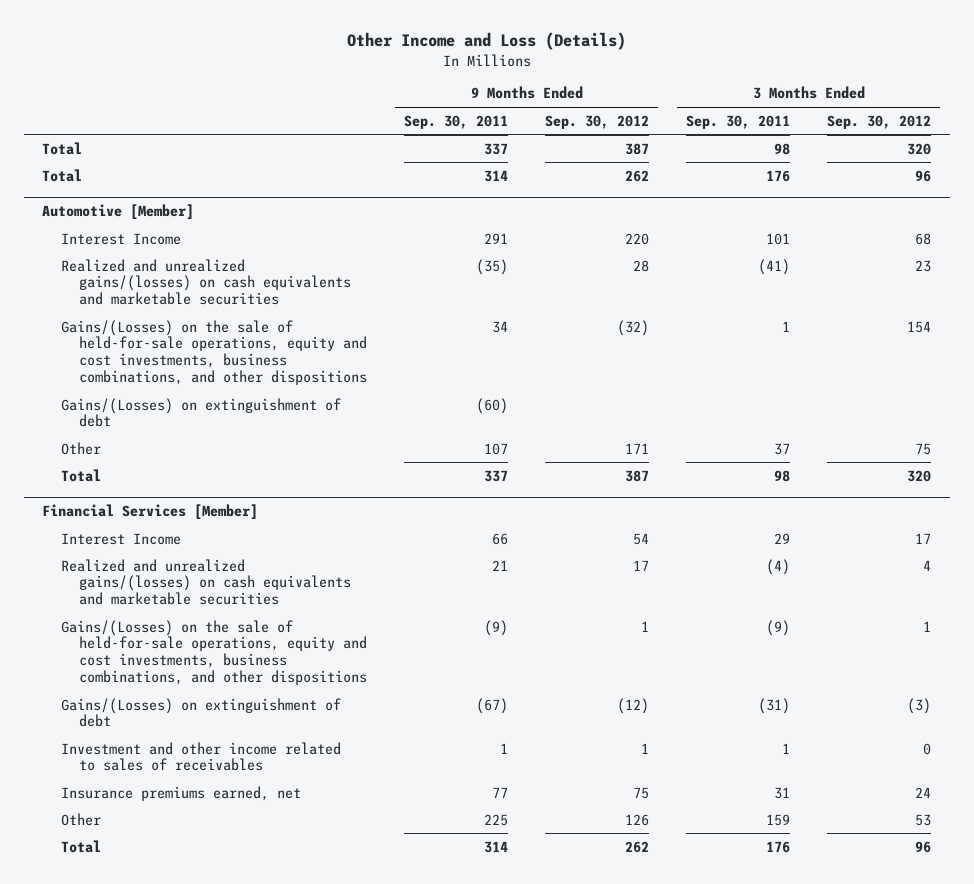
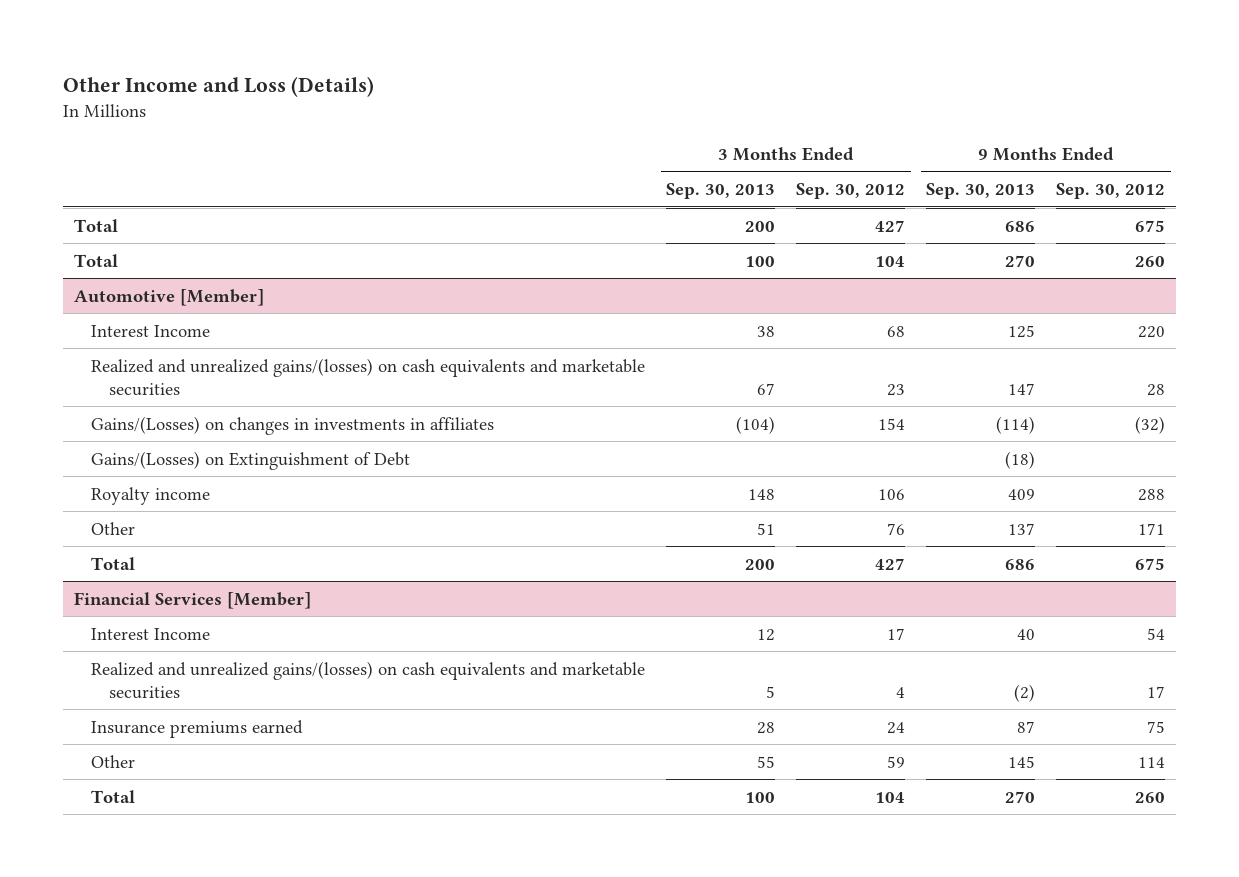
- | 9 Months Ended Sep. 30, 2011 | 9 Months Ended Sep. 30, 2012 | 3 Months Ended Sep. 30, 2011 | 3 Months Ended Sep. 30, 2012
+ | 3 Months Ended Sep. 30, 2013 | 3 Months Ended Sep. 30, 2012 | 9 Months Ended Sep. 30, 2013 | 9 Months Ended Sep. 30, 2012
- Total | 337 | 387 | 98 | 320
- Total | 314 | 262 | 176 | 96
+ Total | 200 | 427 | 686 | 675
+ Total | 100 | 104 | 270 | 260
@ Automotive [Member]
- Gains/(Losses) on the sale of held-for-sale operations, equity and cost investments, business combinations, and other dispositions | 34 | (32) | 1 | 154
- Gains/(Losses) on extinguishment of debt | (60) | | |
- Other | 107 | 171 | 37 | 75
- Total | 337 | 387 | 98 | 320
+ Gains/(Losses) on changes in investments in affiliates | (104) | 154 | (114) | (32)
+ Gains/(Losses) on Extinguishment of Debt | | | (18) |
+ Royalty income | 148 | 106 | 409 | 288
+ Other | 51 | 76 | 137 | 171
+ Total | 200 | 427 | 686 | 675
@ Financial Services [Member]
- Gains/(Losses) on the sale of held-for-sale operations, equity and cost investments, business combinations, and other dispositions | (9) | 1 | (9) | 1
- Gains/(Losses) on extinguishment of debt | (67) | (12) | (31) | (3)
- Investment and other income related to sales of receivables | 1 | 1 | 1 | 0
- Insurance premiums earned, net | 77 | 75 | 31 | 24
- Other | 225 | 126 | 159 | 53
- Total | 314 | 262 | 176 | 96
+ Insurance premiums earned | 28 | 24 | 87 | 75
+ Other | 55 | 59 | 145 | 114
+ Total | 100 | 104 | 270 | 260

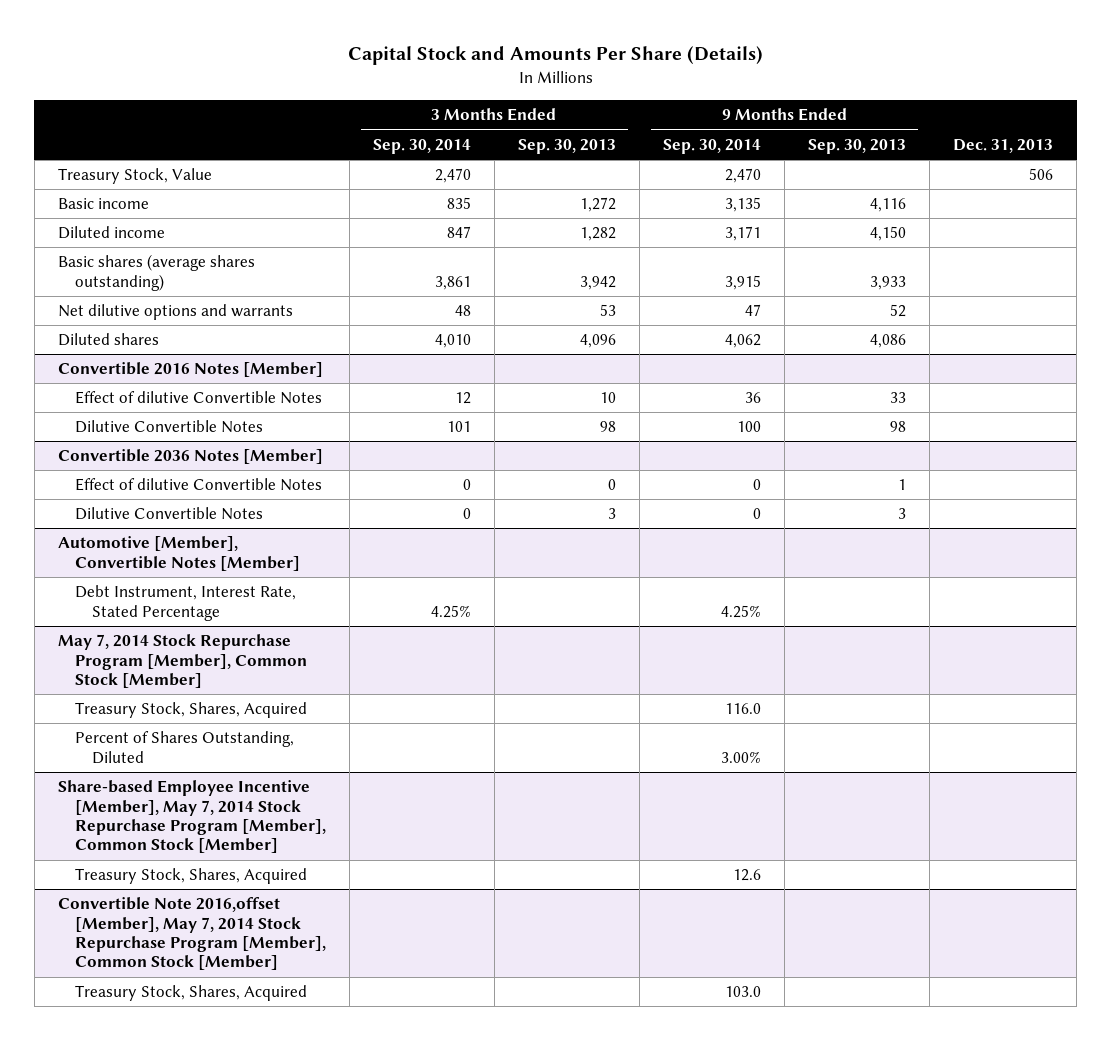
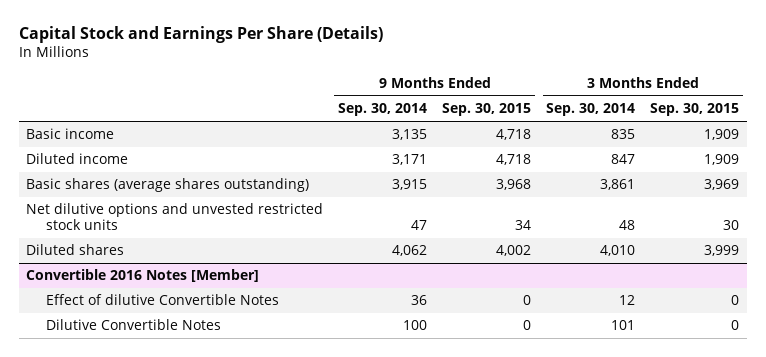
- Capital Stock and Amounts Per Share (Details)
+ Capital Stock and Earnings Per Share (Details)
- | 3 Months Ended Sep. 30, 2014 | 3 Months Ended Sep. 30, 2013 | 9 Months Ended Sep. 30, 2014 | 9 Months Ended Sep. 30, 2013 | Dec. 31, 2013
+ | 9 Months Ended Sep. 30, 2014 | 9 Months Ended Sep. 30, 2015 | 3 Months Ended Sep. 30, 2014 | 3 Months Ended Sep. 30, 2015
- Treasury Stock, Value | 2,470 | | 2,470 | | 506
- Net dilutive options and warrants | 48 | 53 | 47 | 52 |
+ Net dilutive options and unvested restricted stock units | 47 | 34 | 48 | 30
- Convertible 2036 Notes [Member]
- Effect of dilutive Convertible Notes | 0 | 0 | 0 | 1 |
- Dilutive Convertible Notes | 0 | 3 | 0 | 3 |
- Automotive [Member], Convertible Notes [Member]
- Debt Instrument, Interest Rate, Stated Percentage | 4.25% | | 4.25% | |
- May 7, 2014 Stock Repurchase Program [Member], Common Stock [Member]
- Treasury Stock, Shares, Acquired | | | 116.0 | |
- Percent of Shares Outstanding, Diluted | | | 3.00% | |
- Share-based Employee Incentive [Member], May 7, 2014 Stock Repurchase Program [Member], Common Stock [Member]
- Treasury Stock, Shares, Acquired | | | 12.6 | |
- Convertible Note 2016,offset [Member], May 7, 2014 Stock Repurchase Program [Member], Common Stock [Member]
- Treasury Stock, Shares, Acquired | | | 103.0 | |

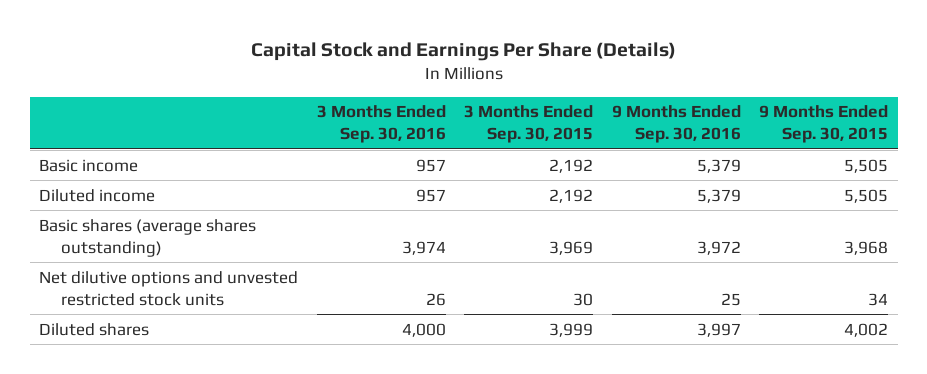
- | 9 Months Ended Sep. 30, 2014 | 9 Months Ended Sep. 30, 2015 | 3 Months Ended Sep. 30, 2014 | 3 Months Ended Sep. 30, 2015
+ | 3 Months Ended Sep. 30, 2016 | 3 Months Ended Sep. 30, 2015 | 9 Months Ended Sep. 30, 2016 | 9 Months Ended Sep. 30, 2015
- Basic income | 3,135 | 4,718 | 835 | 1,909
- Diluted income | 3,171 | 4,718 | 847 | 1,909
+ Basic income | 957 | 2,192 | 5,379 | 5,505
+ Diluted income | 957 | 2,192 | 5,379 | 5,505
- Convertible 2016 Notes [Member]
- Effect of dilutive Convertible Notes | 36 | 0 | 12 | 0
- Dilutive Convertible Notes | 100 | 0 | 101 | 0

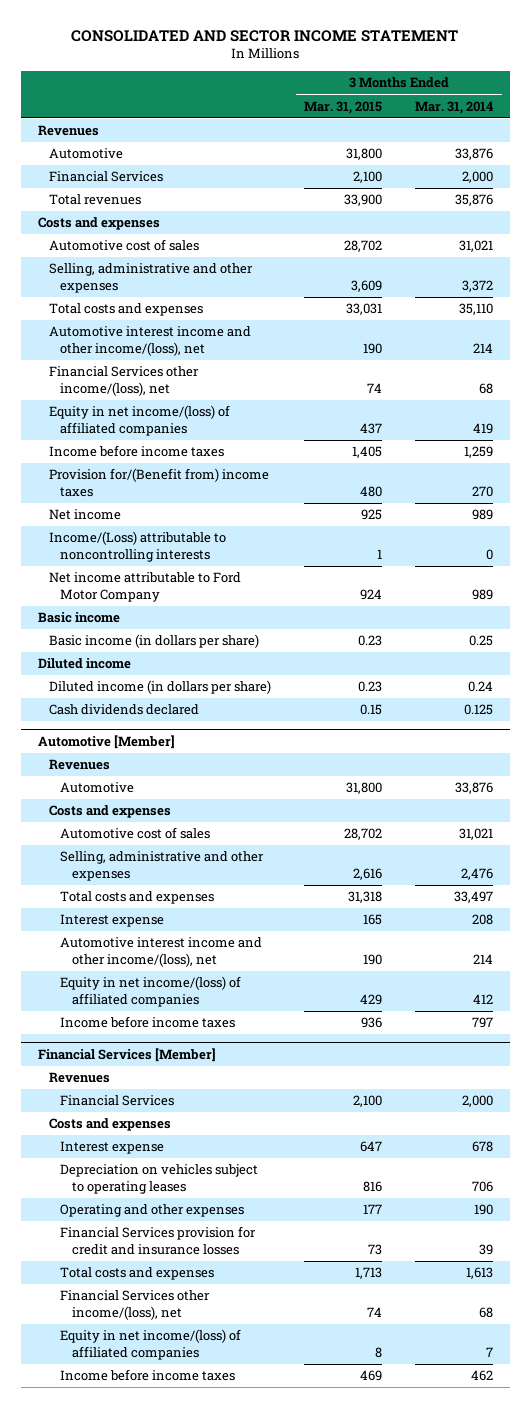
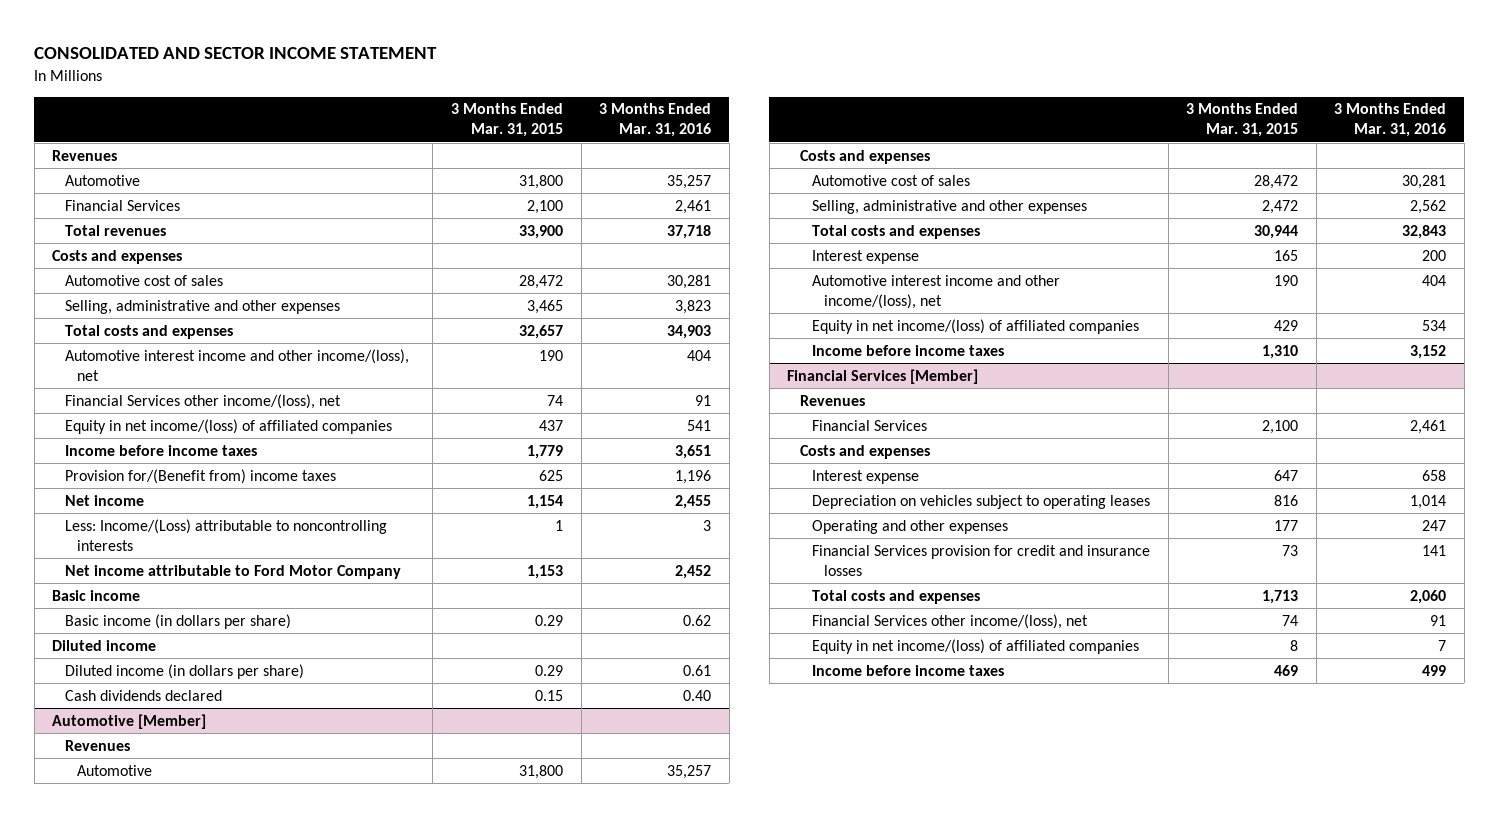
- | 3 Months Ended Mar. 31, 2015 | 3 Months Ended Mar. 31, 2014
+ | 3 Months Ended Mar. 31, 2015 | 3 Months Ended Mar. 31, 2016
- Automotive cost of sales | 28,702 | 31,021
- Selling, administrative and other expenses | 3,609 | 3,372
- Total costs and expenses | 33,031 | 35,110
+ Automotive cost of sales | 28,472 | 30,281
+ Selling, administrative and other expenses | 3,465 | 3,823
+ Total costs and expenses | 32,657 | 34,903
- Income before income taxes | 1,405 | 1,259
- Provision for/(Benefit from) income taxes | 480 | 270
- Net income | 925 | 989
- Income/(Loss) attributable to noncontrolling interests | 1 | 0
- Net income attributable to Ford Motor Company | 924 | 989
+ Income before income taxes | 1,779 | 3,651
+ Provision for/(Benefit from) income taxes | 625 | 1,196
+ Net income | 1,154 | 2,455
+ Less: Income/(Loss) attributable to noncontrolling interests | 1 | 3
+ Net income attributable to Ford Motor Company | 1,153 | 2,452
- Basic income (in dollars per share) | 0.23 | 0.25
+ Basic income (in dollars per share) | 0.29 | 0.62
- Diluted income (in dollars per share) | 0.23 | 0.24
+ Diluted income (in dollars per share) | 0.29 | 0.61
@ Automotive [Member]
- Automotive cost of sales | 28,702 | 31,021
- Selling, administrative and other expenses | 2,616 | 2,476
- Total costs and expenses | 31,318 | 33,497
+ Automotive cost of sales | 28,472 | 30,281
+ Selling, administrative and other expenses | 2,472 | 2,562
+ Total costs and expenses | 30,944 | 32,843
- Income before income taxes | 936 | 797
+ Income before income taxes | 1,310 | 3,152

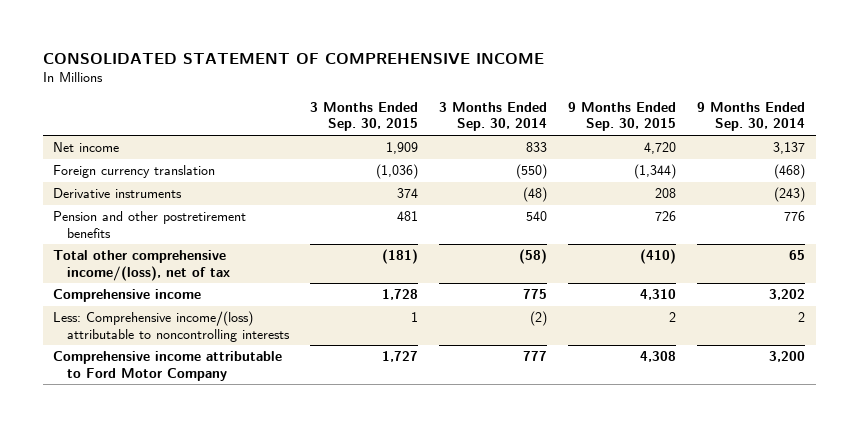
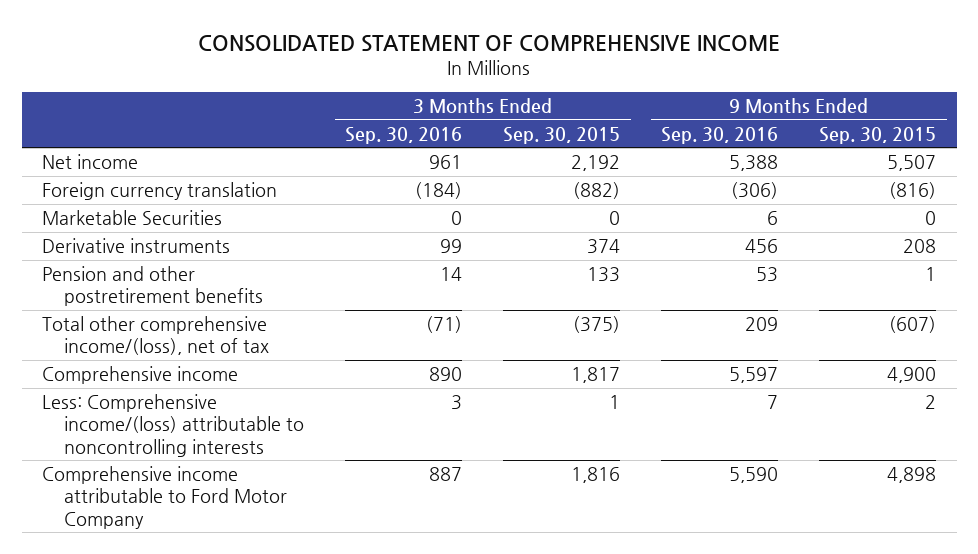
- | 3 Months Ended Sep. 30, 2015 | 3 Months Ended Sep. 30, 2014 | 9 Months Ended Sep. 30, 2015 | 9 Months Ended Sep. 30, 2014
+ | 3 Months Ended Sep. 30, 2016 | 3 Months Ended Sep. 30, 2015 | 9 Months Ended Sep. 30, 2016 | 9 Months Ended Sep. 30, 2015
- Net income | 1,909 | 833 | 4,720 | 3,137
- Foreign currency translation | (1,036) | (550) | (1,344) | (468)
+ Net income | 961 | 2,192 | 5,388 | 5,507
+ Foreign currency translation | (184) | (882) | (306) | (816)
+ Marketable Securities | 0 | 0 | 6 | 0
- Pension and other postretirement benefits | 481 | 540 | 726 | 776
- Total other comprehensive income/(loss), net of tax | (181) | (58) | (410) | 65
- Comprehensive income | 1,728 | 775 | 4,310 | 3,202
+ Pension and other postretirement benefits | 14 | 133 | 53 | 1
+ Total other comprehensive income/(loss), net of tax | (71) | (375) | 209 | (607)
+ Comprehensive income | 890 | 1,817 | 5,597 | 4,900
- Comprehensive income attributable to Ford Motor Company | 1,727 | 777 | 4,308 | 3,200
+ Comprehensive income attributable to Ford Motor Company | 887 | 1,816 | 5,590 | 4,898

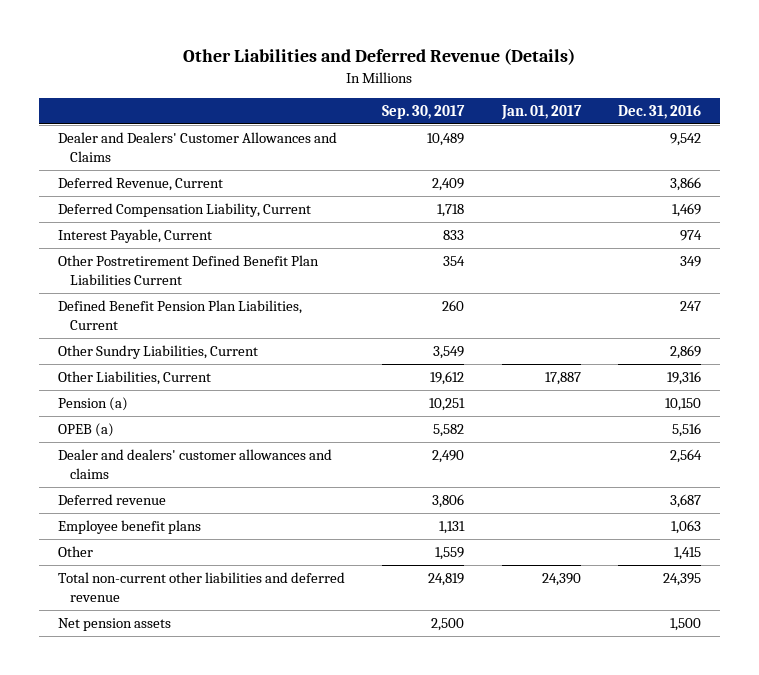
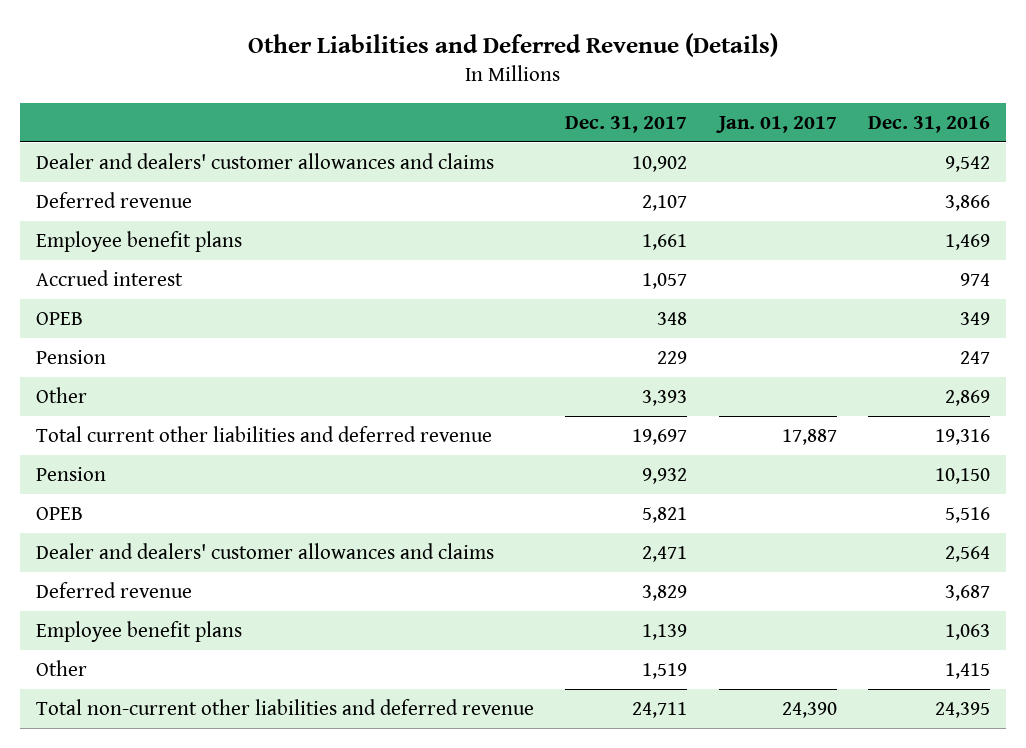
- | Sep. 30, 2017 | Jan. 01, 2017 | Dec. 31, 2016
+ | Dec. 31, 2017 | Jan. 01, 2017 | Dec. 31, 2016
- Dealer and Dealers' Customer Allowances and Claims | 10,489 | | 9,542
- Deferred Revenue, Current | 2,409 | | 3,866
- Deferred Compensation Liability, Current | 1,718 | | 1,469
- Interest Payable, Current | 833 | | 974
- Other Postretirement Defined Benefit Plan Liabilities Current | 354 | | 349
- Defined Benefit Pension Plan Liabilities, Current | 260 | | 247
- Other Sundry Liabilities, Current | 3,549 | | 2,869
- Other Liabilities, Current | 19,612 | 17,887 | 19,316
- Pension (a) | 10,251 | | 10,150
- OPEB (a) | 5,582 | | 5,516
+ Dealer and dealers' customer allowances and claims | 10,902 | | 9,542
+ Deferred revenue | 2,107 | | 3,866
+ Employee benefit plans | 1,661 | | 1,469
+ Accrued interest | 1,057 | | 974
+ OPEB | 348 | | 349
+ Pension | 229 | | 247
+ Other | 3,393 | | 2,869
+ Total current other liabilities and deferred revenue | 19,697 | 17,887 | 19,316
+ Pension | 9,932 | | 10,150
+ OPEB | 5,821 | | 5,516
- Net pension assets | 2,500 | | 1,500

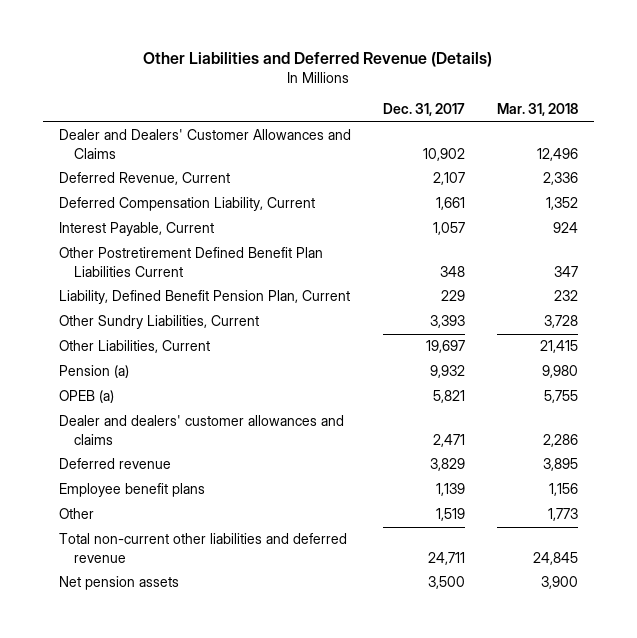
- | Dec. 31, 2017 | Jan. 01, 2017 | Dec. 31, 2016
+ | Dec. 31, 2017 | Mar. 31, 2018
- Dealer and dealers' customer allowances and claims | 10,902 | | 9,542
- Deferred revenue | 2,107 | | 3,866
- Employee benefit plans | 1,661 | | 1,469
- Accrued interest | 1,057 | | 974
- OPEB | 348 | | 349
- Pension | 229 | | 247
- Other | 3,393 | | 2,869
- Total current other liabilities and deferred revenue | 19,697 | 17,887 | 19,316
- Pension | 9,932 | | 10,150
- OPEB | 5,821 | | 5,516
+ Dealer and Dealers' Customer Allowances and Claims | 10,902 | 12,496
+ Deferred Revenue, Current | 2,107 | 2,336
+ Deferred Compensation Liability, Current | 1,661 | 1,352
+ Interest Payable, Current | 1,057 | 924
+ Other Postretirement Defined Benefit Plan Liabilities Current | 348 | 347
+ Liability, Defined Benefit Pension Plan, Current | 229 | 232
+ Other Sundry Liabilities, Current | 3,393 | 3,728
+ Other Liabilities, Current | 19,697 | 21,415
+ Pension (a) | 9,932 | 9,980
+ OPEB (a) | 5,821 | 5,755
+ Net pension assets | 3,500 | 3,900

